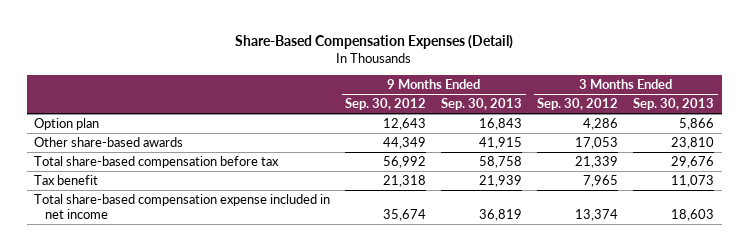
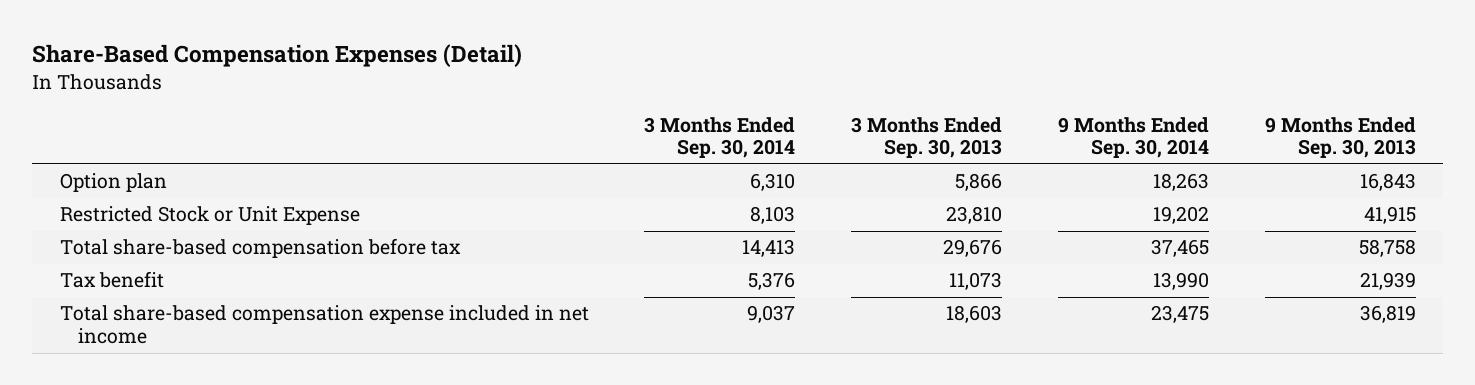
- | 9 Months Ended Sep. 30, 2012 | 9 Months Ended Sep. 30, 2013 | 3 Months Ended Sep. 30, 2012 | 3 Months Ended Sep. 30, 2013
+ | 3 Months Ended Sep. 30, 2014 | 3 Months Ended Sep. 30, 2013 | 9 Months Ended Sep. 30, 2014 | 9 Months Ended Sep. 30, 2013
- Other share-based awards | 44,349 | 41,915 | 17,053 | 23,810
+ Restricted Stock or Unit Expense | 8,103 | 23,810 | 19,202 | 41,915

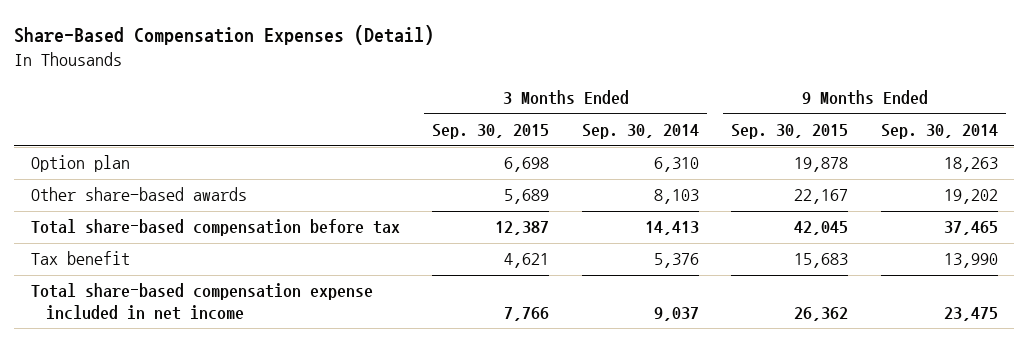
- | 3 Months Ended Sep. 30, 2014 | 3 Months Ended Sep. 30, 2013 | 9 Months Ended Sep. 30, 2014 | 9 Months Ended Sep. 30, 2013
+ | 3 Months Ended Sep. 30, 2015 | 3 Months Ended Sep. 30, 2014 | 9 Months Ended Sep. 30, 2015 | 9 Months Ended Sep. 30, 2014
- Restricted Stock or Unit Expense | 8,103 | 23,810 | 19,202 | 41,915
+ Other share-based awards | 5,689 | 8,103 | 22,167 | 19,202

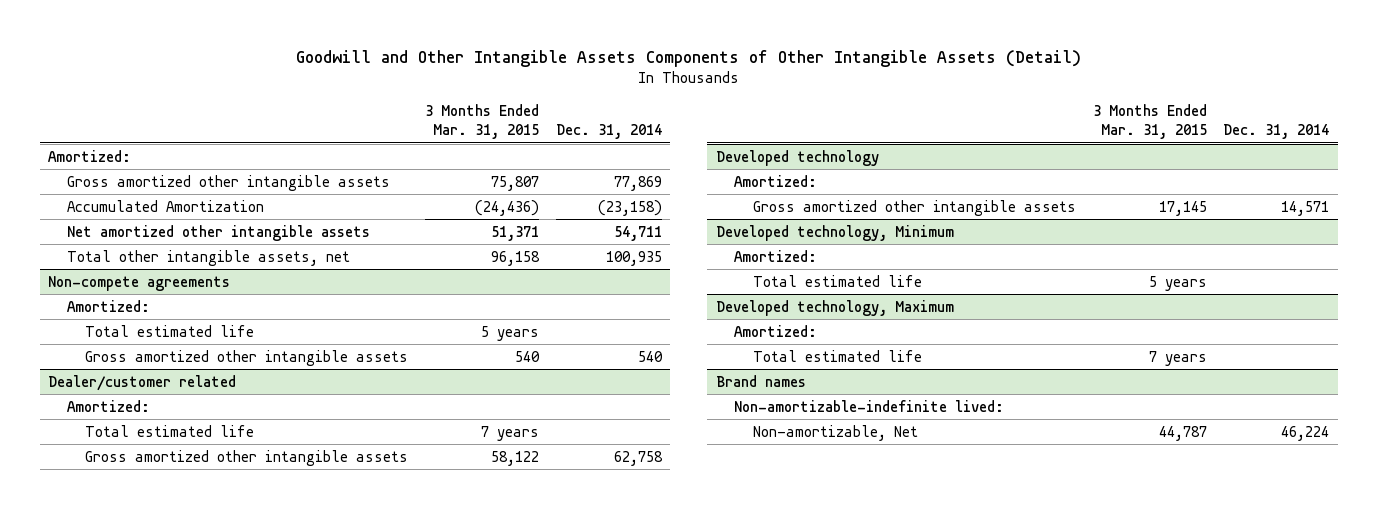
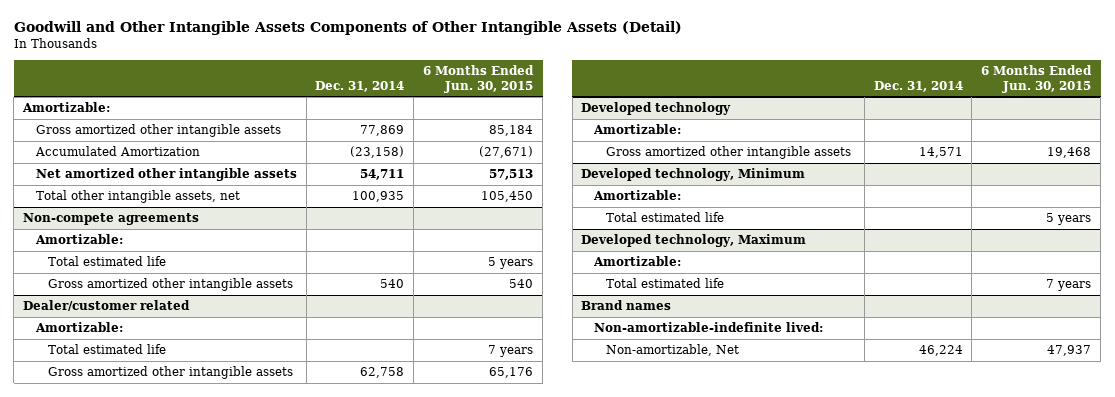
- | 3 Months Ended Mar. 31, 2015 | Dec. 31, 2014
+ | Dec. 31, 2014 | 6 Months Ended Jun. 30, 2015
- Amortized:
+ Amortizable:
@ Non-compete agreements
- Amortized:
+ Amortizable:
@ Dealer/customer related
- Amortized:
+ Amortizable:
@ Developed technology
- Amortized:
+ Amortizable:
@ Developed technology, Minimum
- Amortized:
+ Amortizable:
@ Developed technology, Maximum
- Amortized:
+ Amortizable:

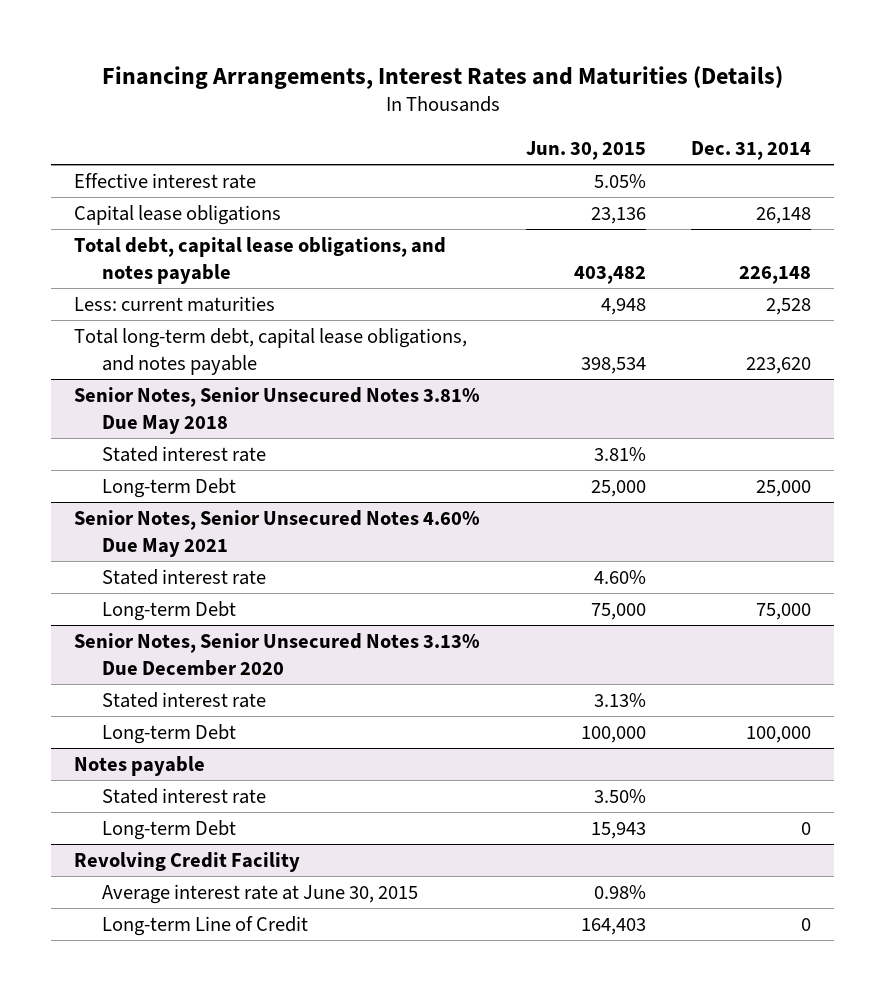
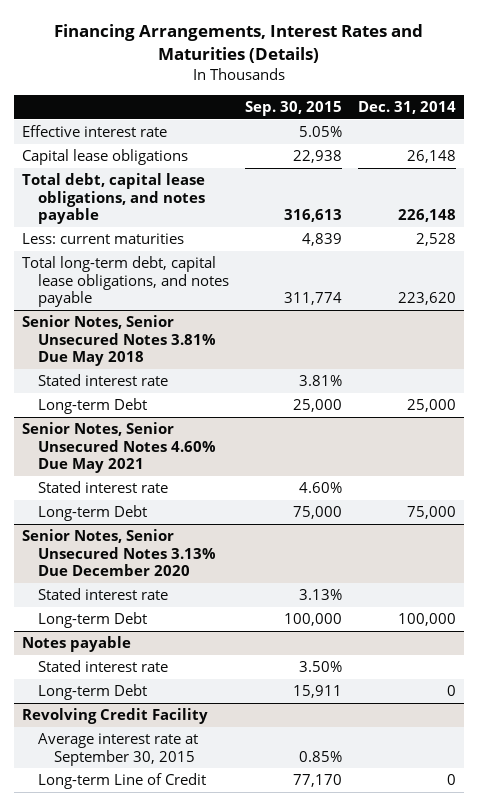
- | Jun. 30, 2015 | Dec. 31, 2014
+ | Sep. 30, 2015 | Dec. 31, 2014
@ Revolving Credit Facility
- Average interest rate at June 30, 2015 | 0.98% |
+ Average interest rate at September 30, 2015 | 0.85% |

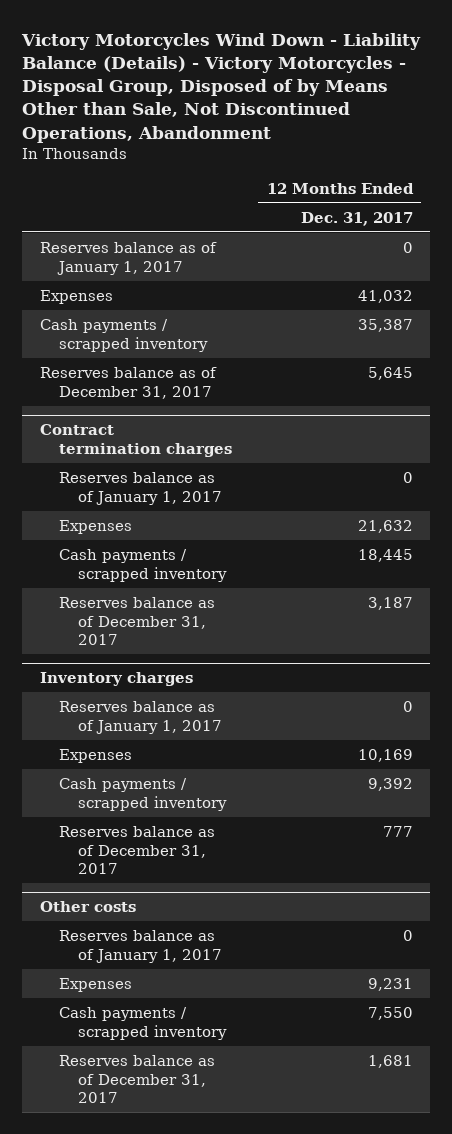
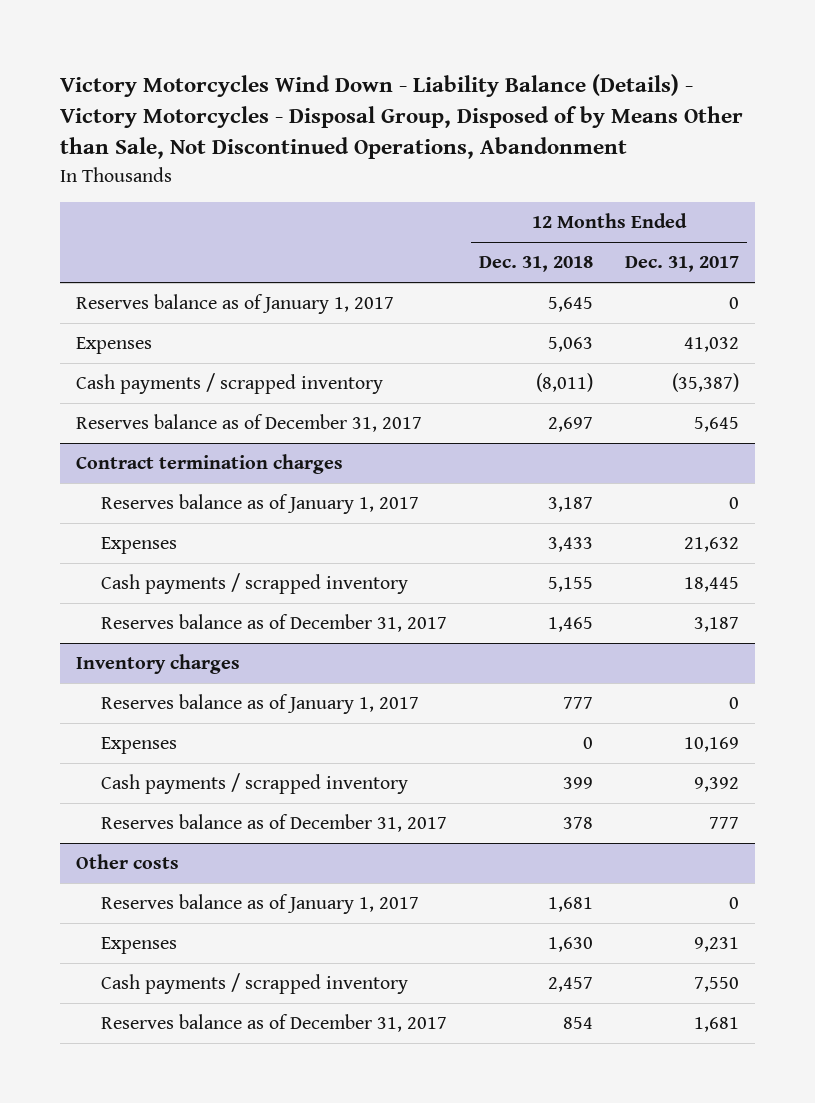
- | 12 Months Ended Dec. 31, 2017
+ | 12 Months Ended Dec. 31, 2018 | 12 Months Ended Dec. 31, 2017
- Cash payments / scrapped inventory | 35,387
+ Cash payments / scrapped inventory | (8,011) | (35,387)

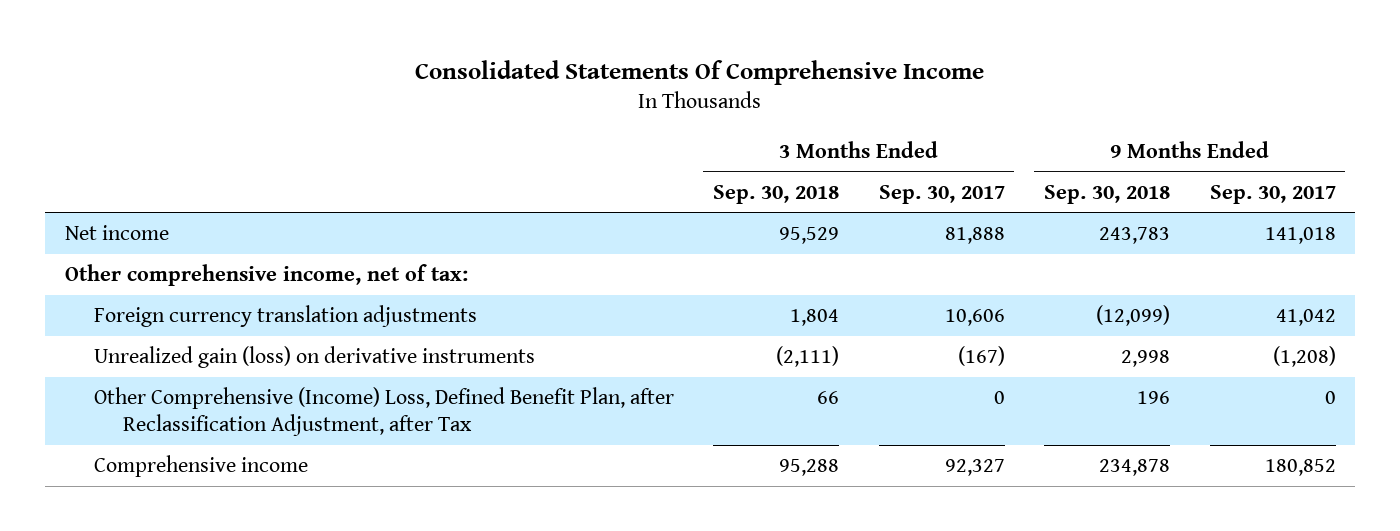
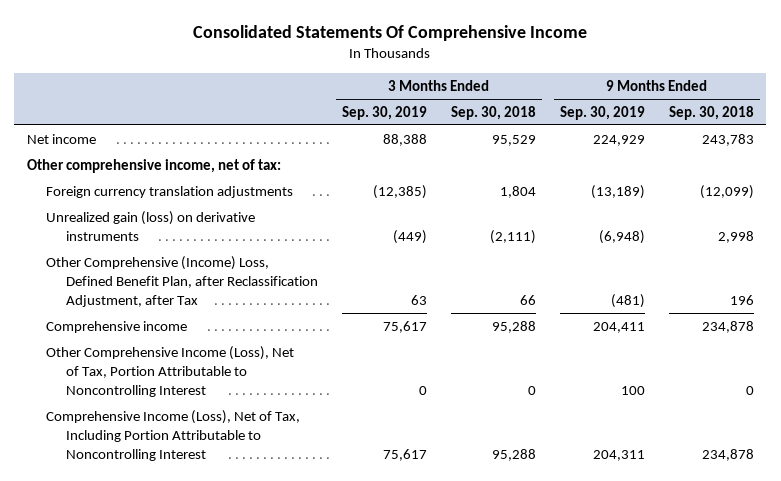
- | 3 Months Ended Sep. 30, 2018 | 3 Months Ended Sep. 30, 2017 | 9 Months Ended Sep. 30, 2018 | 9 Months Ended Sep. 30, 2017
+ | 3 Months Ended Sep. 30, 2019 | 3 Months Ended Sep. 30, 2018 | 9 Months Ended Sep. 30, 2019 | 9 Months Ended Sep. 30, 2018
+ Other Comprehensive Income (Loss), Net of Tax, Portion Attributable to Noncontrolling Interest | 0 | 0 | 100 | 0
+ Comprehensive Income (Loss), Net of Tax, Including Portion Attributable to Noncontrolling Interest | 75,617 | 95,288 | 204,311 | 234,878

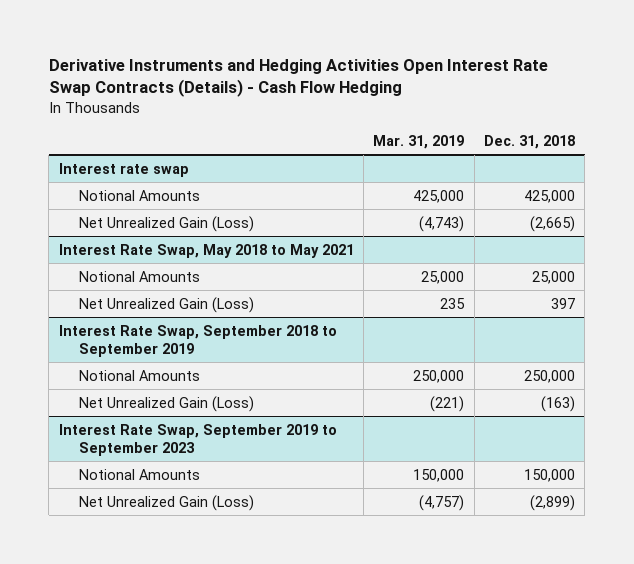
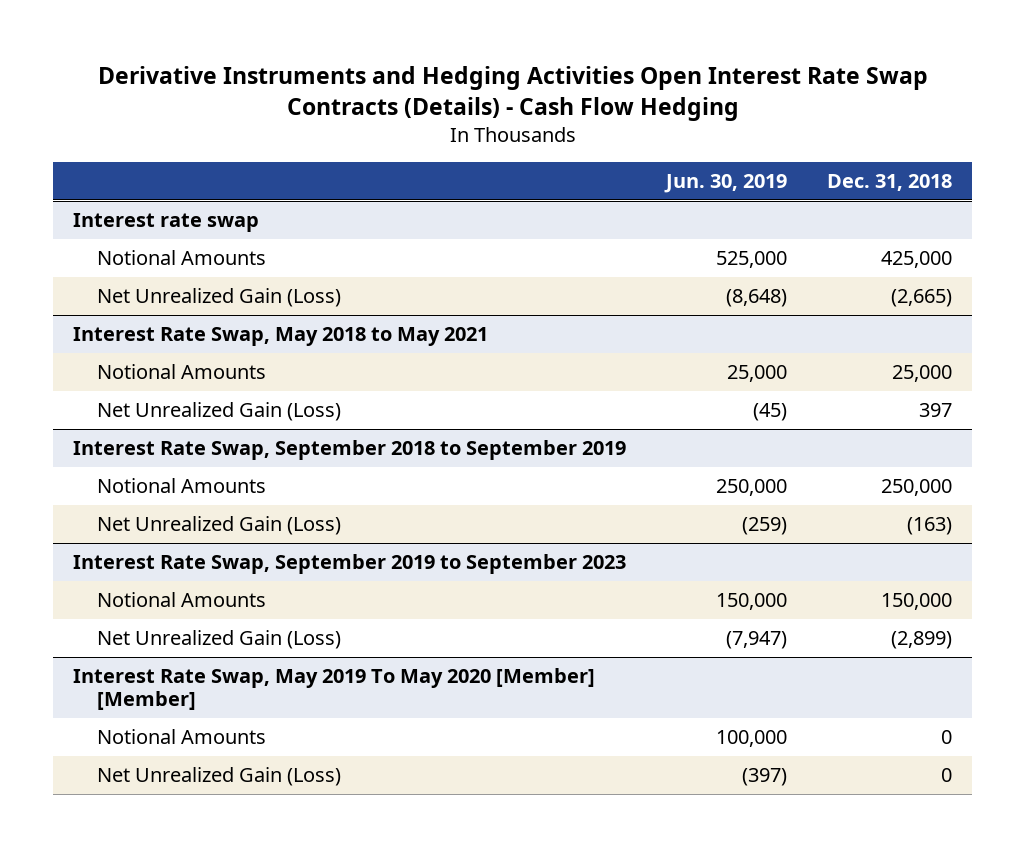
- | Mar. 31, 2019 | Dec. 31, 2018
+ | Jun. 30, 2019 | Dec. 31, 2018
+ Interest Rate Swap, May 2019 To May 2020 [Member] [Member]
+ Notional Amounts | 100,000 | 0
+ Net Unrealized Gain (Loss) | (397) | 0

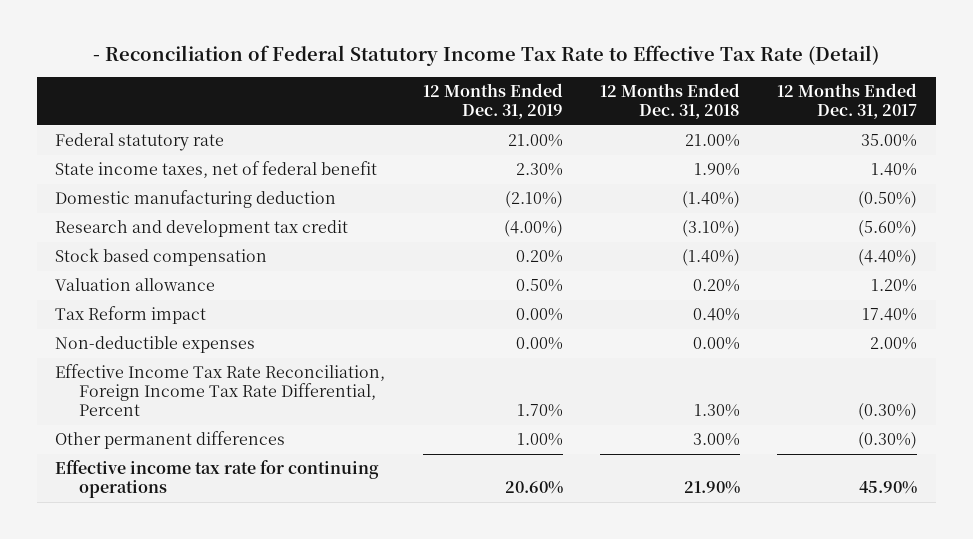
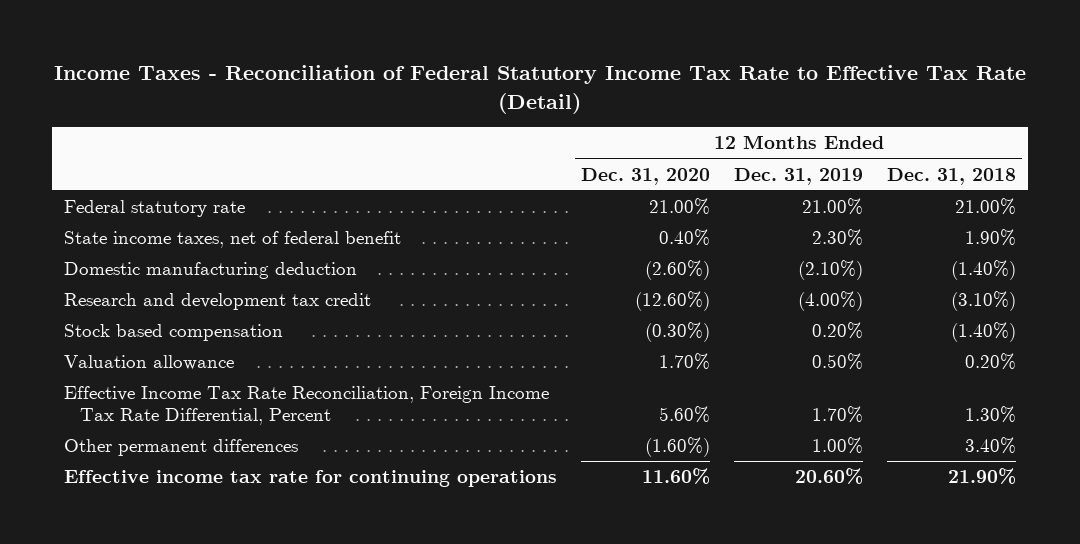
- - Reconciliation of Federal Statutory Income Tax Rate to Effective Tax Rate (Detail)
+ Income Taxes - Reconciliation of Federal Statutory Income Tax Rate to Effective Tax Rate (Detail)
- | 12 Months Ended Dec. 31, 2019 | 12 Months Ended Dec. 31, 2018 | 12 Months Ended Dec. 31, 2017
+ | 12 Months Ended Dec. 31, 2020 | 12 Months Ended Dec. 31, 2019 | 12 Months Ended Dec. 31, 2018
- Tax Reform impact | 0.00% | 0.40% | 17.40%
- Non-deductible expenses | 0.00% | 0.00% | 2.00%
- Other permanent differences | 1.00% | 3.00% | (0.30%)
+ Other permanent differences | (1.60%) | 1.00% | 3.40%

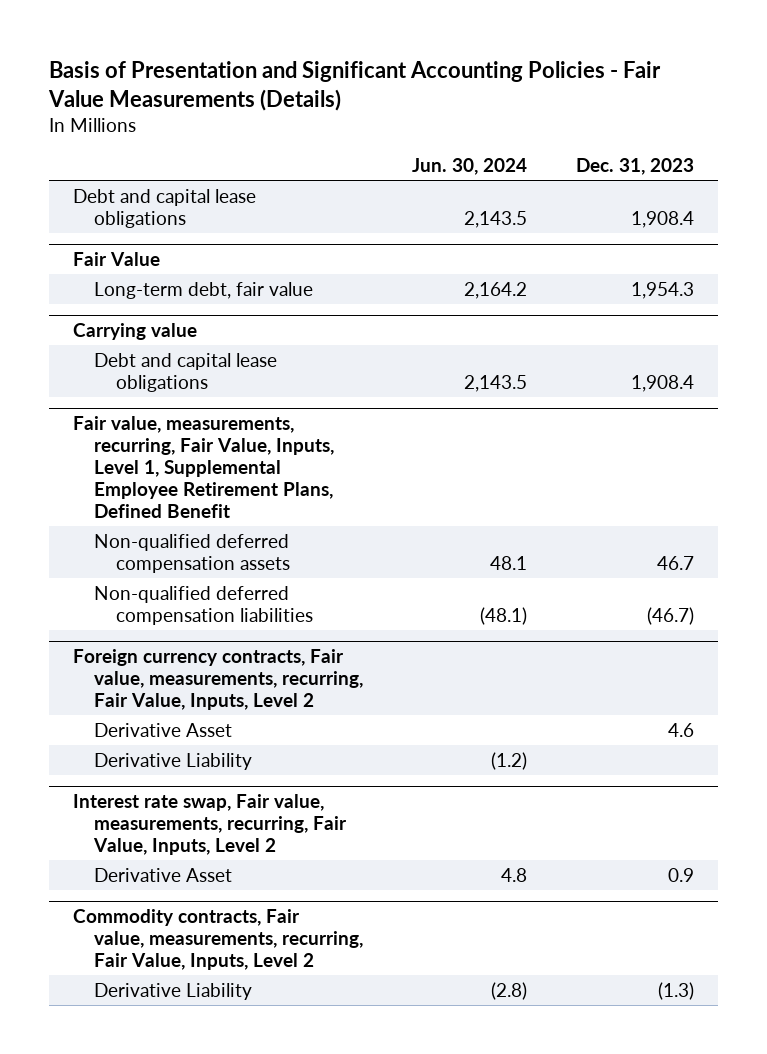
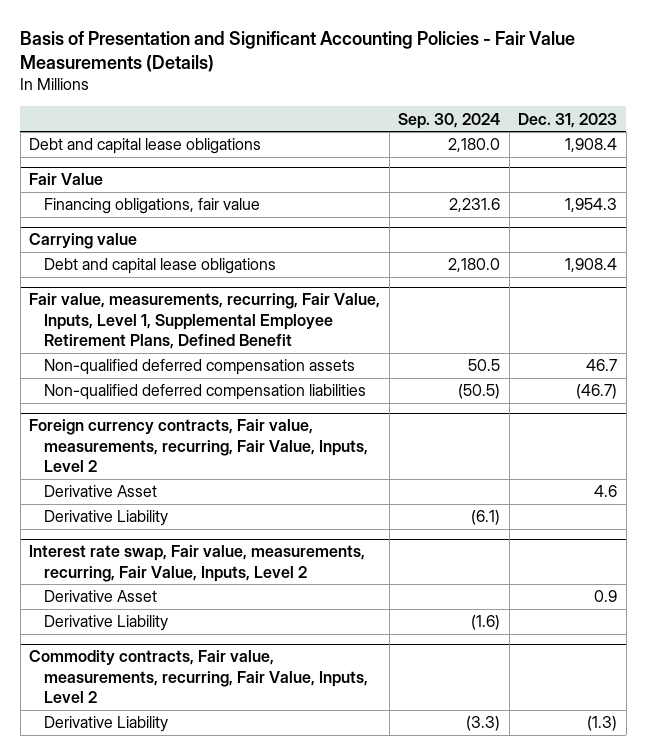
- | Jun. 30, 2024 | Dec. 31, 2023
+ | Sep. 30, 2024 | Dec. 31, 2023
@ Fair Value
- Long-term debt, fair value | 2,164.2 | 1,954.3
+ Financing obligations, fair value | 2,231.6 | 1,954.3
@ Interest rate swap, Fair value, measurements, recurring, Fair Value, Inputs, Level 2
+ Derivative Liability | (1.6) |

